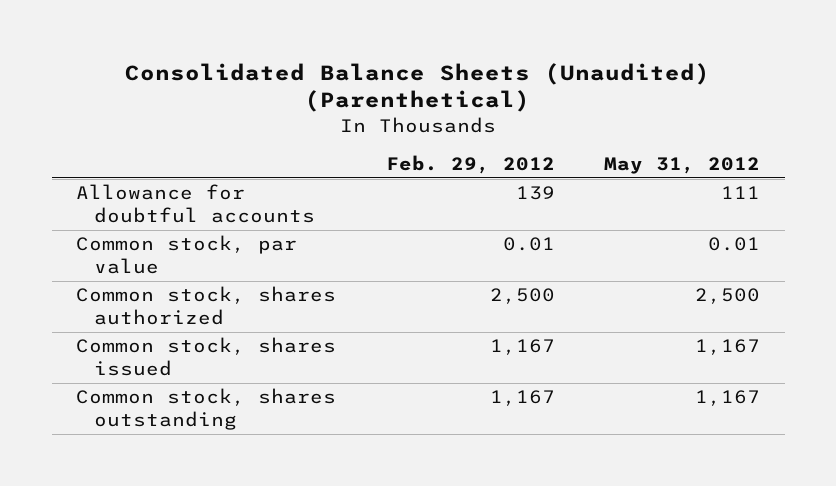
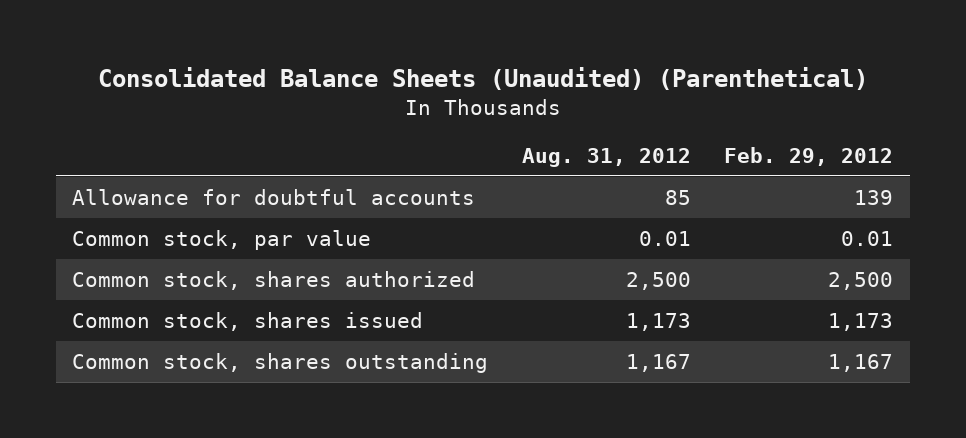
- | Feb. 29, 2012 | May 31, 2012
+ | Aug. 31, 2012 | Feb. 29, 2012
- Common stock, shares issued | 1,167 | 1,167
+ Common stock, shares issued | 1,173 | 1,173

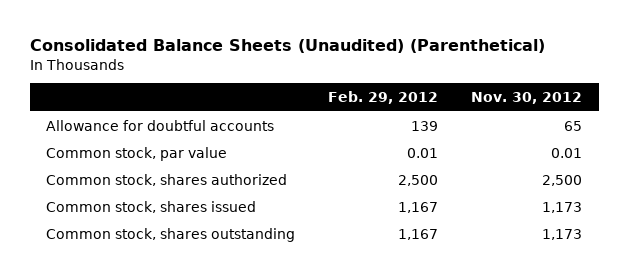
- | Aug. 31, 2012 | Feb. 29, 2012
+ | Feb. 29, 2012 | Nov. 30, 2012
- Common stock, shares issued | 1,173 | 1,173
+ Common stock, shares issued | 1,167 | 1,173

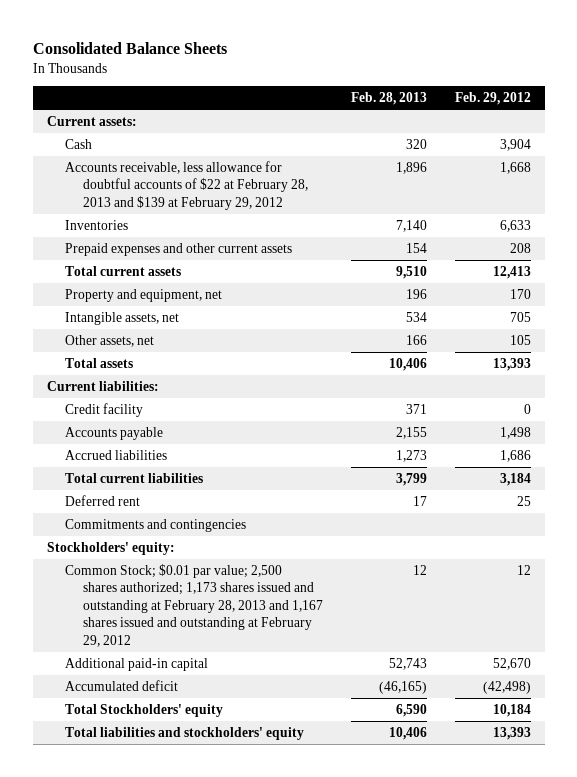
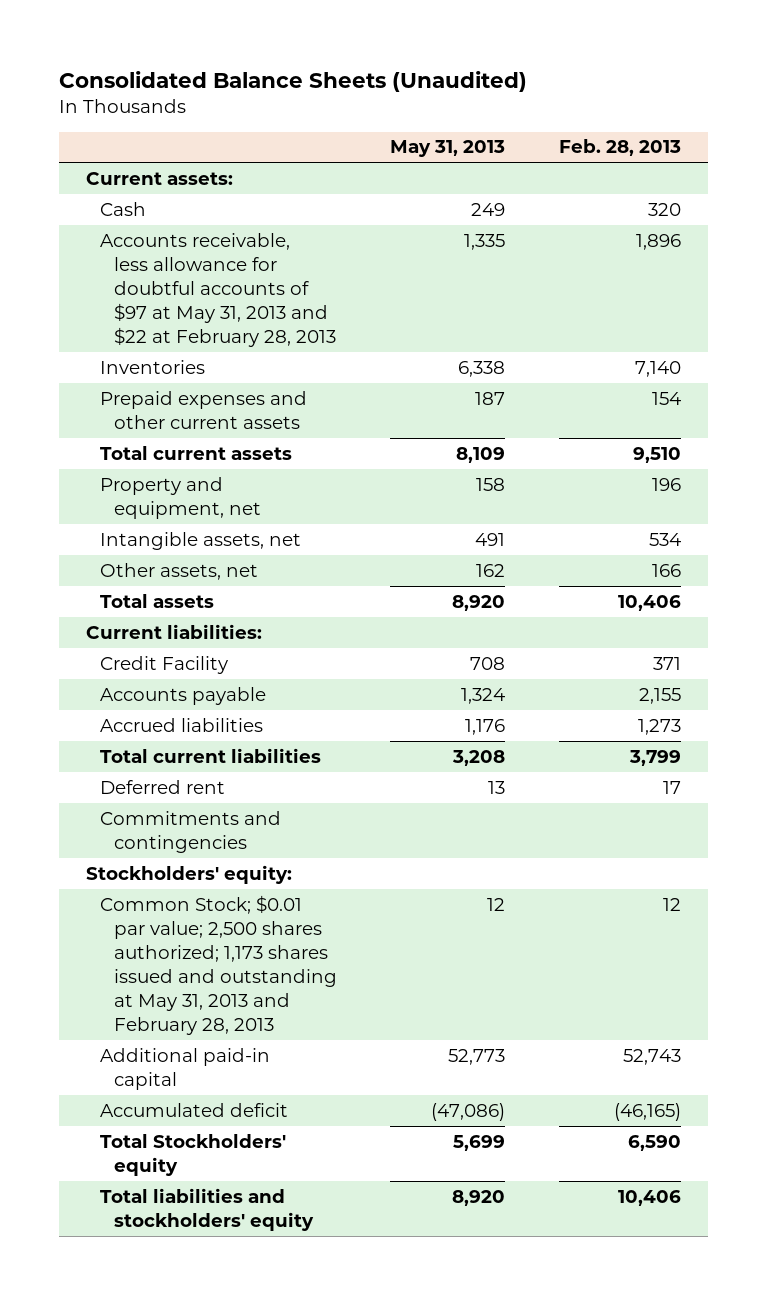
- Consolidated Balance Sheets
+ Consolidated Balance Sheets (Unaudited)
- | Feb. 28, 2013 | Feb. 29, 2012
+ | May 31, 2013 | Feb. 28, 2013
- Accounts receivable, less allowance for doubtful accounts of $22 at February 28, 2013 and $139 at February 29, 2012 | 1,896 | 1,668
+ Accounts receivable, less allowance for doubtful accounts of $97 at May 31, 2013 and $22 at February 28, 2013 | 1,335 | 1,896
- Credit facility | 371 | 0
+ Credit Facility | 708 | 371
- Common Stock; $0.01 par value; 2,500 shares authorized; 1,173 shares issued and outstanding at February 28, 2013 and 1,167 shares issued and outstanding at February 29, 2012 | 12 | 12
+ Common Stock; $0.01 par value; 2,500 shares authorized; 1,173 shares issued and outstanding at May 31, 2013 and February 28, 2013 | 12 | 12

